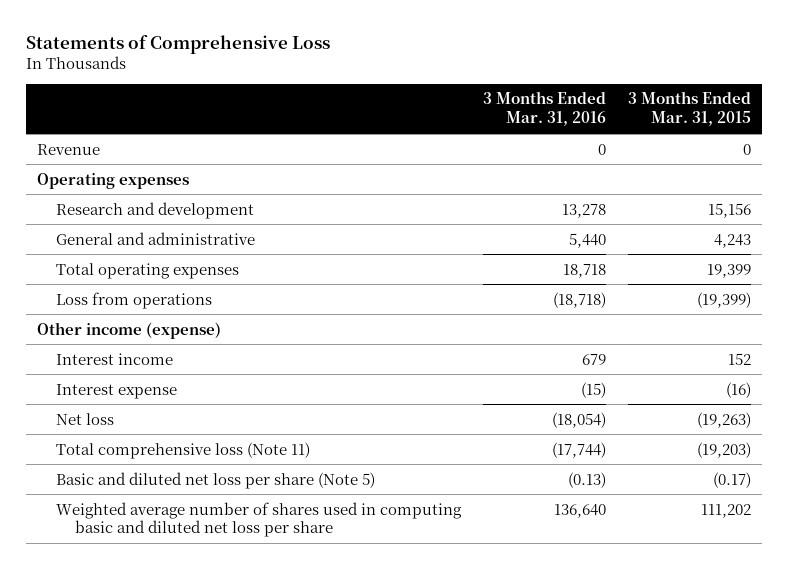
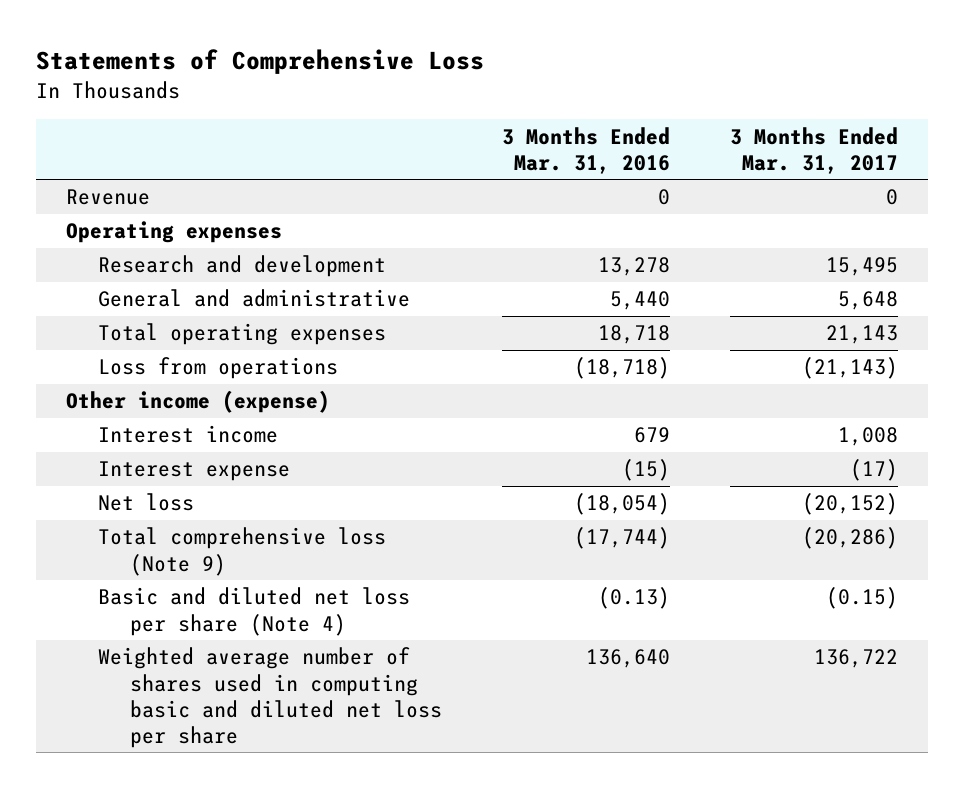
- | 3 Months Ended Mar. 31, 2016 | 3 Months Ended Mar. 31, 2015
+ | 3 Months Ended Mar. 31, 2016 | 3 Months Ended Mar. 31, 2017
- Total comprehensive loss (Note 11) | (17,744) | (19,203)
- Basic and diluted net loss per share (Note 5) | (0.13) | (0.17)
+ Total comprehensive loss (Note 9) | (17,744) | (20,286)
+ Basic and diluted net loss per share (Note 4) | (0.13) | (0.15)

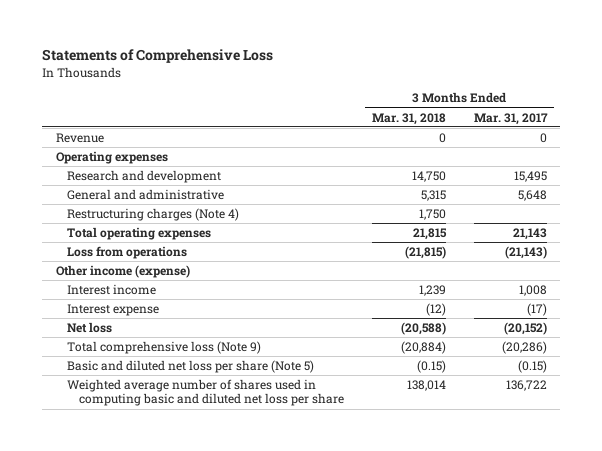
- | 3 Months Ended Mar. 31, 2016 | 3 Months Ended Mar. 31, 2017
+ | 3 Months Ended Mar. 31, 2018 | 3 Months Ended Mar. 31, 2017
+ Restructuring charges (Note 4) | 1,750 |
- Basic and diluted net loss per share (Note 4) | (0.13) | (0.15)
+ Basic and diluted net loss per share (Note 5) | (0.15) | (0.15)

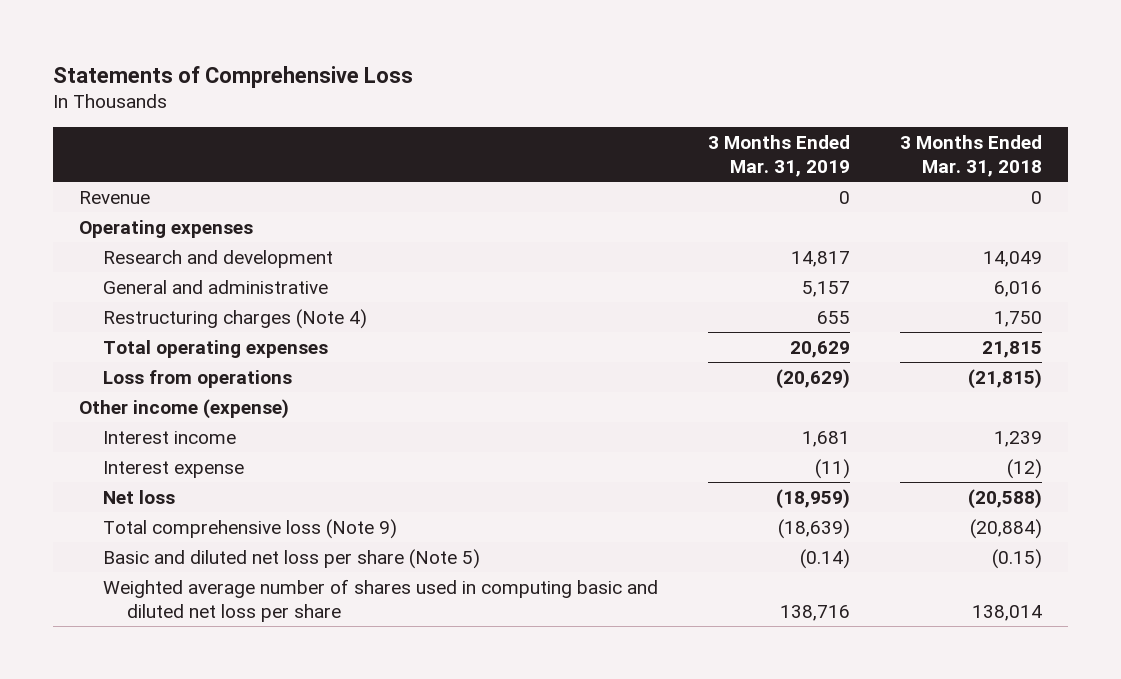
- | 3 Months Ended Mar. 31, 2018 | 3 Months Ended Mar. 31, 2017
+ | 3 Months Ended Mar. 31, 2019 | 3 Months Ended Mar. 31, 2018
- Research and development | 14,750 | 15,495
- General and administrative | 5,315 | 5,648
+ Research and development | 14,817 | 14,049
+ General and administrative | 5,157 | 6,016

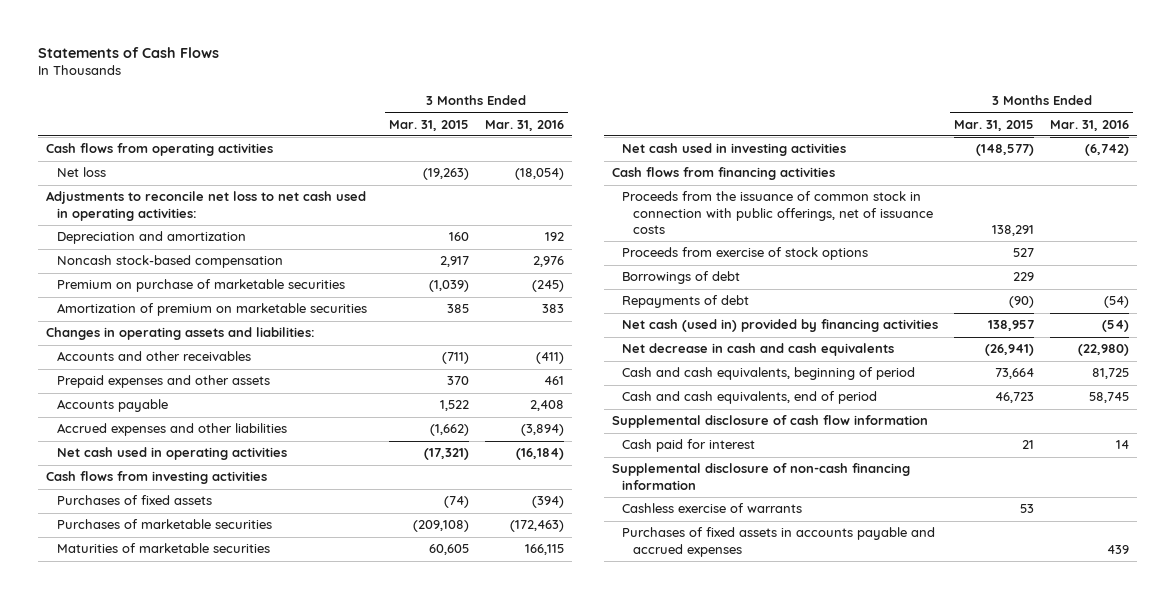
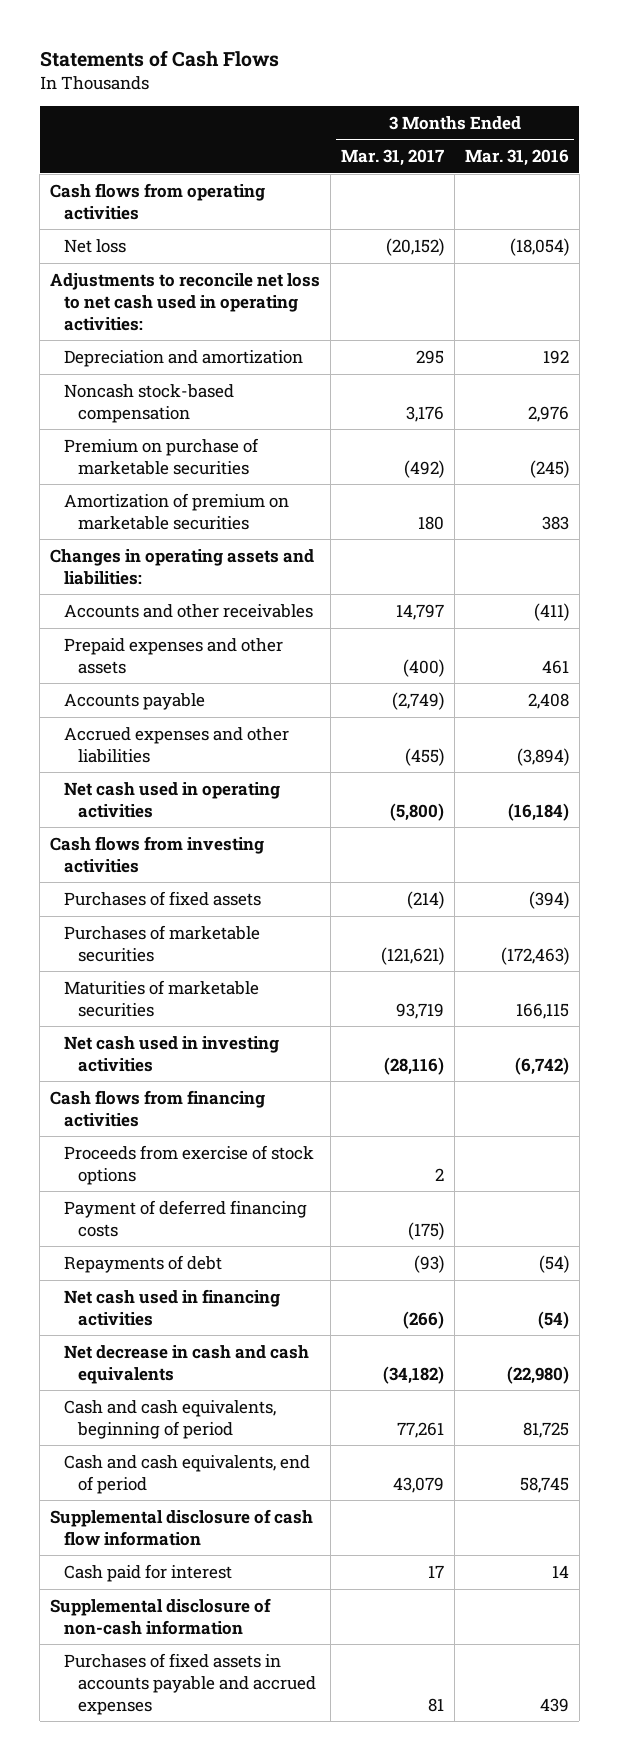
- | 3 Months Ended Mar. 31, 2015 | 3 Months Ended Mar. 31, 2016
+ | 3 Months Ended Mar. 31, 2017 | 3 Months Ended Mar. 31, 2016
- Proceeds from the issuance of common stock in connection with public offerings, net of issuance costs | 138,291 |
- Borrowings of debt | 229 |
+ Payment of deferred financing costs | (175) |
- Net cash (used in) provided by financing activities | 138,957 | (54)
+ Net cash used in financing activities | (266) | (54)
- Supplemental disclosure of non-cash financing information
- Cashless exercise of warrants | 53 |
+ Supplemental disclosure of non-cash information

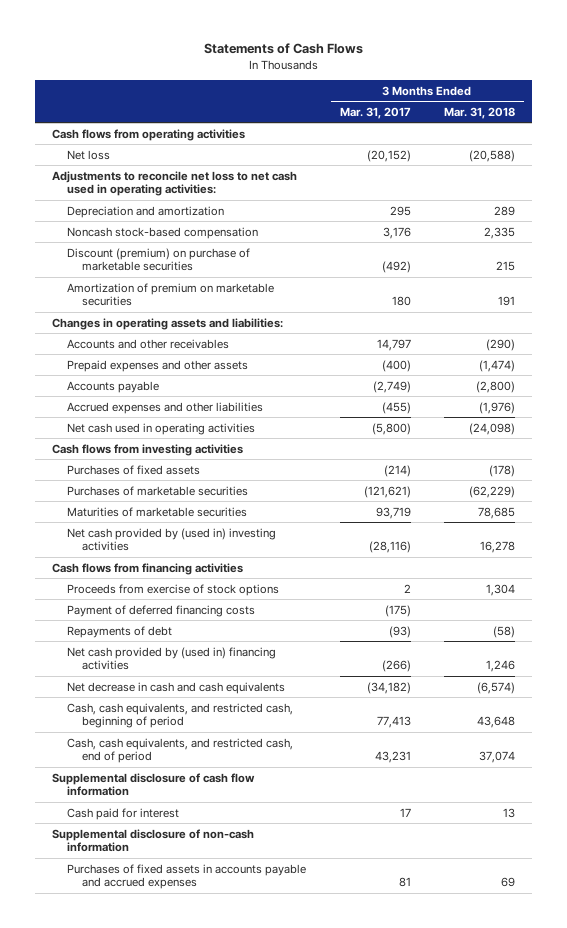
- | 3 Months Ended Mar. 31, 2017 | 3 Months Ended Mar. 31, 2016
+ | 3 Months Ended Mar. 31, 2017 | 3 Months Ended Mar. 31, 2018
- Premium on purchase of marketable securities | (492) | (245)
+ Discount (premium) on purchase of marketable securities | (492) | 215
- Net cash used in investing activities | (28,116) | (6,742)
+ Net cash provided by (used in) investing activities | (28,116) | 16,278
- Net cash used in financing activities | (266) | (54)
+ Net cash provided by (used in) financing activities | (266) | 1,246
- Cash and cash equivalents, beginning of period | 77,261 | 81,725
- Cash and cash equivalents, end of period | 43,079 | 58,745
+ Cash, cash equivalents, and restricted cash, beginning of period | 77,413 | 43,648
+ Cash, cash equivalents, and restricted cash, end of period | 43,231 | 37,074

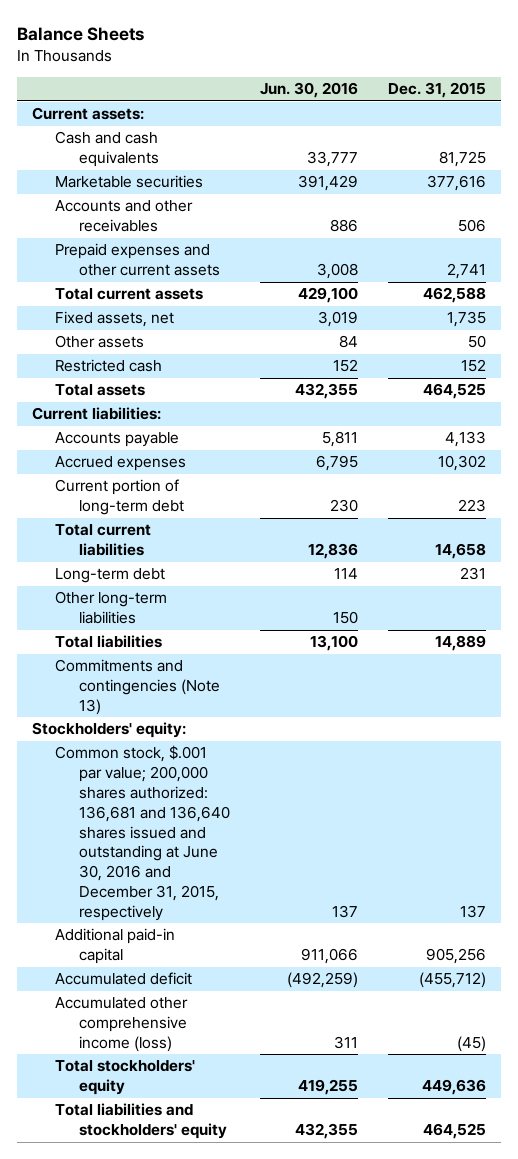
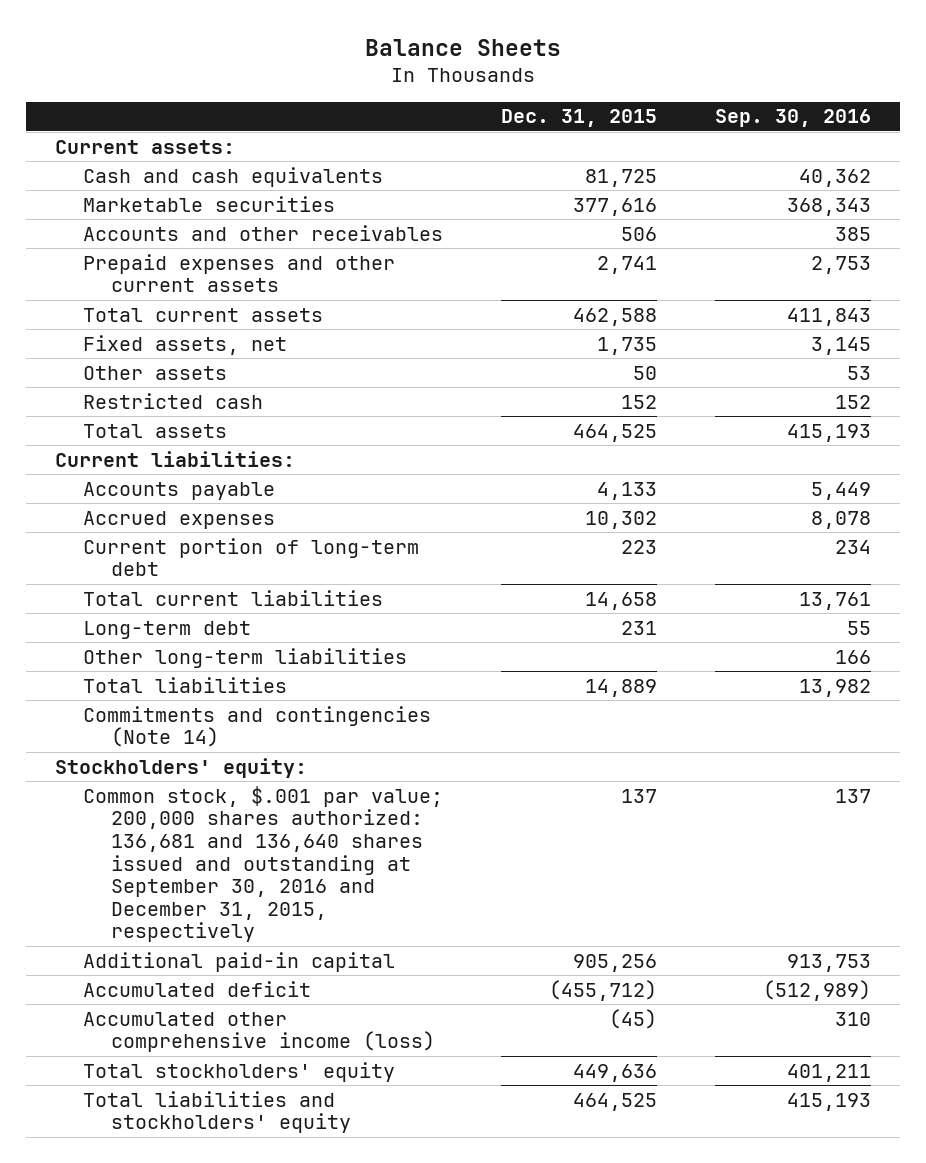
- | Jun. 30, 2016 | Dec. 31, 2015
+ | Dec. 31, 2015 | Sep. 30, 2016
- Commitments and contingencies (Note 13)
+ Commitments and contingencies (Note 14)
- Common stock, $.001 par value; 200,000 shares authorized: 136,681 and 136,640 shares issued and outstanding at June 30, 2016 and December 31, 2015, respectively | 137 | 137
+ Common stock, $.001 par value; 200,000 shares authorized: 136,681 and 136,640 shares issued and outstanding at September 30, 2016 and December 31, 2015, respectively | 137 | 137

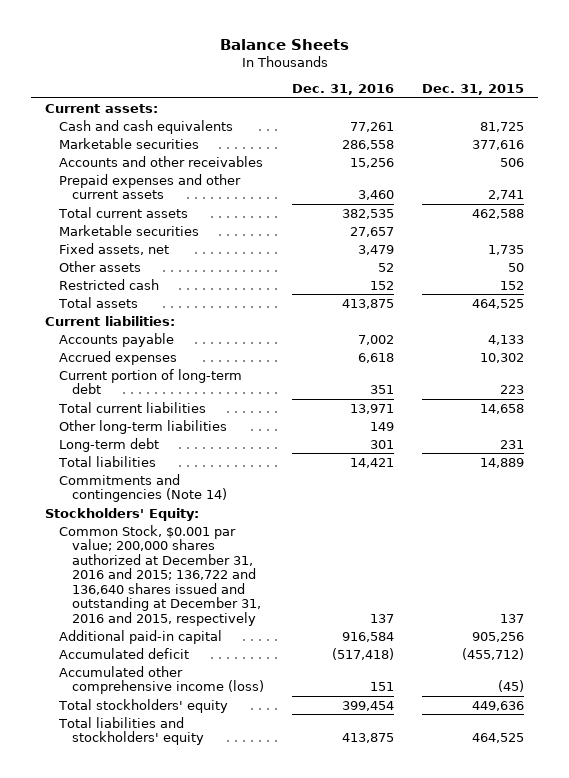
- | Dec. 31, 2015 | Sep. 30, 2016
+ | Dec. 31, 2016 | Dec. 31, 2015
+ Marketable securities | 27,657 |
moved down: Long-term debt | 301 | 231
- Stockholders' equity:
- Common stock, $.001 par value; 200,000 shares authorized: 136,681 and 136,640 shares issued and outstanding at September 30, 2016 and December 31, 2015, respectively | 137 | 137
+ Stockholders' Equity:
+ Common Stock, $0.001 par value; 200,000 shares authorized at December 31, 2016 and 2015; 136,722 and 136,640 shares issued and outstanding at December 31, 2016 and 2015, respectively | 137 | 137

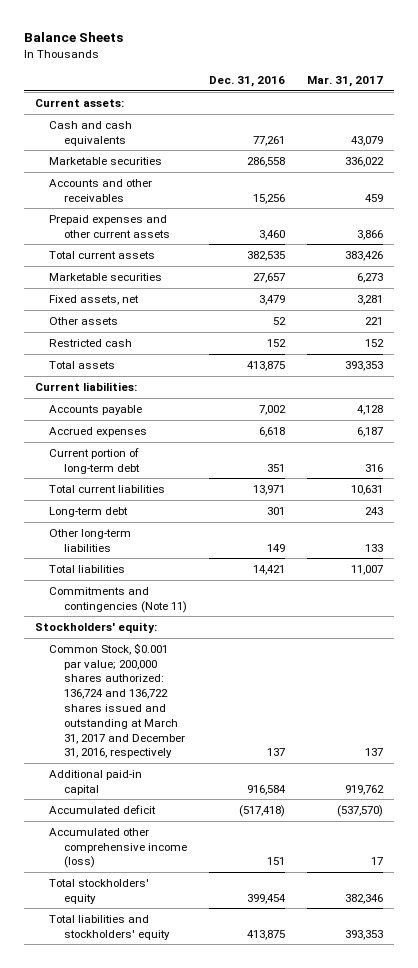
- | Dec. 31, 2016 | Dec. 31, 2015
+ | Dec. 31, 2016 | Mar. 31, 2017
moved down: Other long-term liabilities | 149 | 133
- Commitments and contingencies (Note 14)
- Stockholders' Equity:
- Common Stock, $0.001 par value; 200,000 shares authorized at December 31, 2016 and 2015; 136,722 and 136,640 shares issued and outstanding at December 31, 2016 and 2015, respectively | 137 | 137
+ Commitments and contingencies (Note 11)
+ Stockholders' equity:
+ Common Stock, $0.001 par value; 200,000 shares authorized: 136,724 and 136,722 shares issued and outstanding at March 31, 2017 and December 31, 2016, respectively | 137 | 137

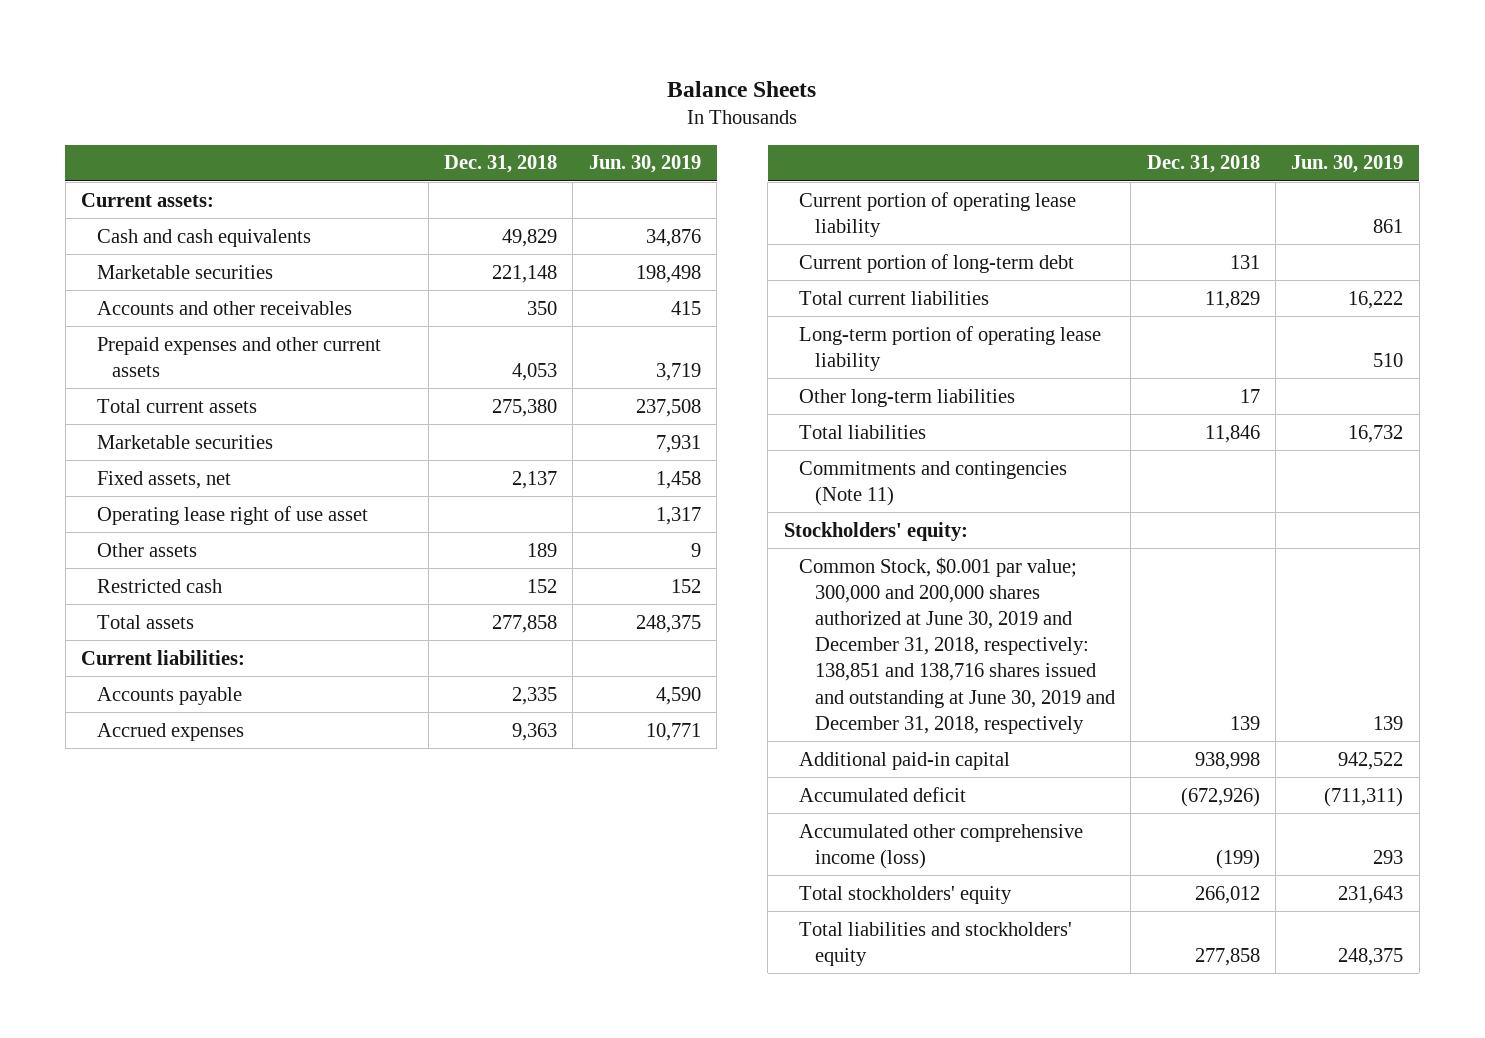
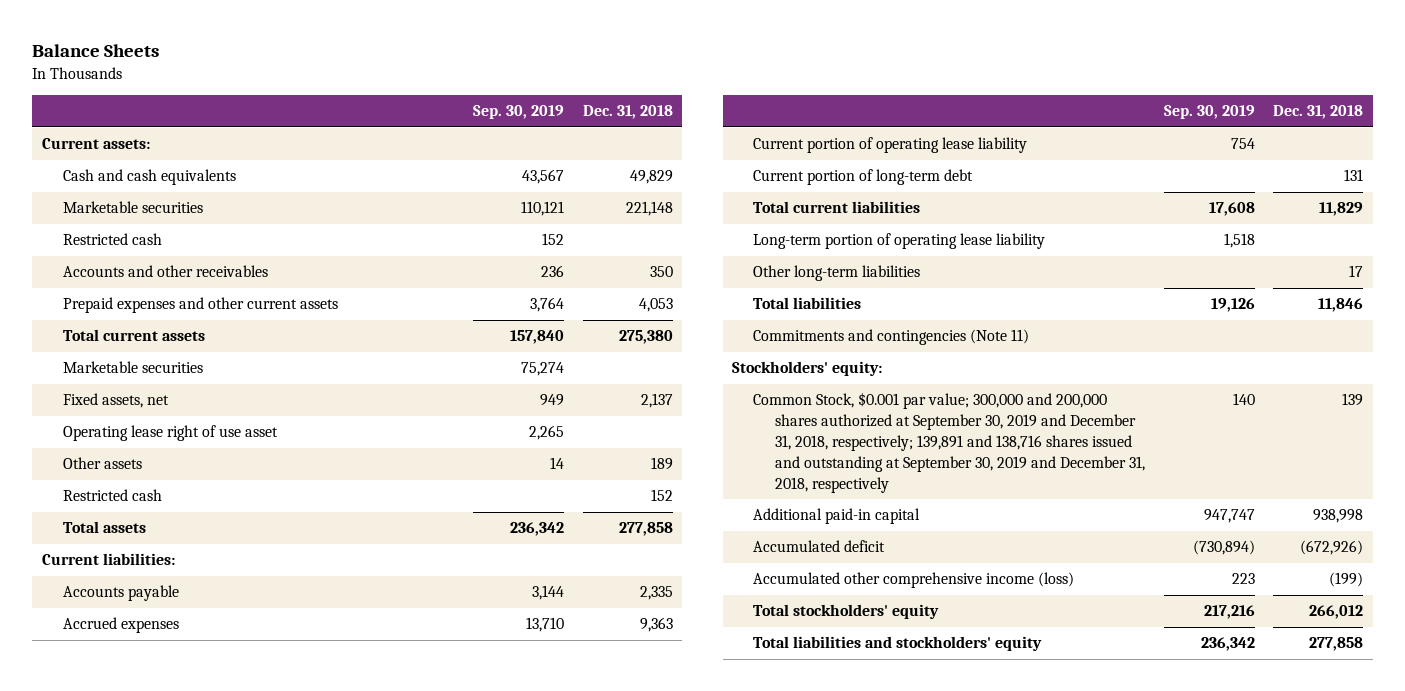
- | Dec. 31, 2018 | Jun. 30, 2019
+ | Sep. 30, 2019 | Dec. 31, 2018
+ Restricted cash | 152 |
- Common Stock, $0.001 par value; 300,000 and 200,000 shares authorized at June 30, 2019 and December 31, 2018, respectively: 138,851 and 138,716 shares issued and outstanding at June 30, 2019 and December 31, 2018, respectively | 139 | 139
+ Common Stock, $0.001 par value; 300,000 and 200,000 shares authorized at September 30, 2019 and December 31, 2018, respectively; 139,891 and 138,716 shares issued and outstanding at September 30, 2019 and December 31, 2018, respectively | 140 | 139

